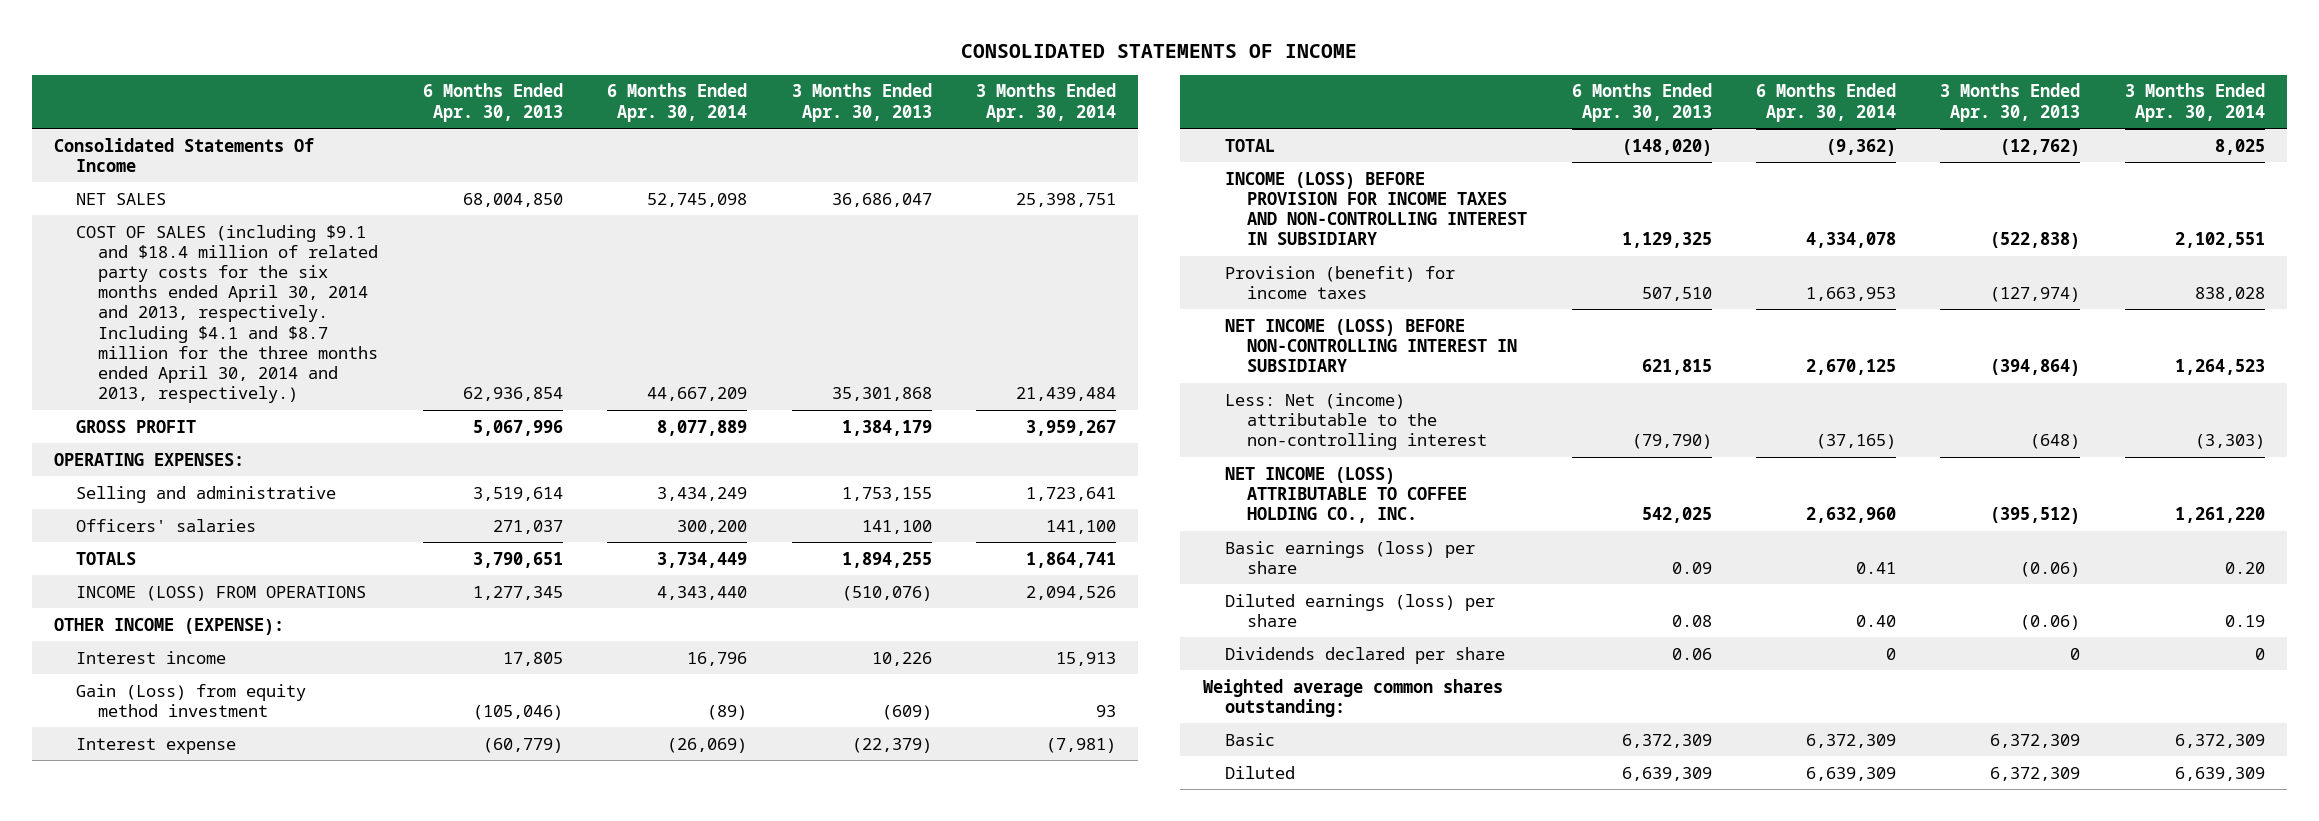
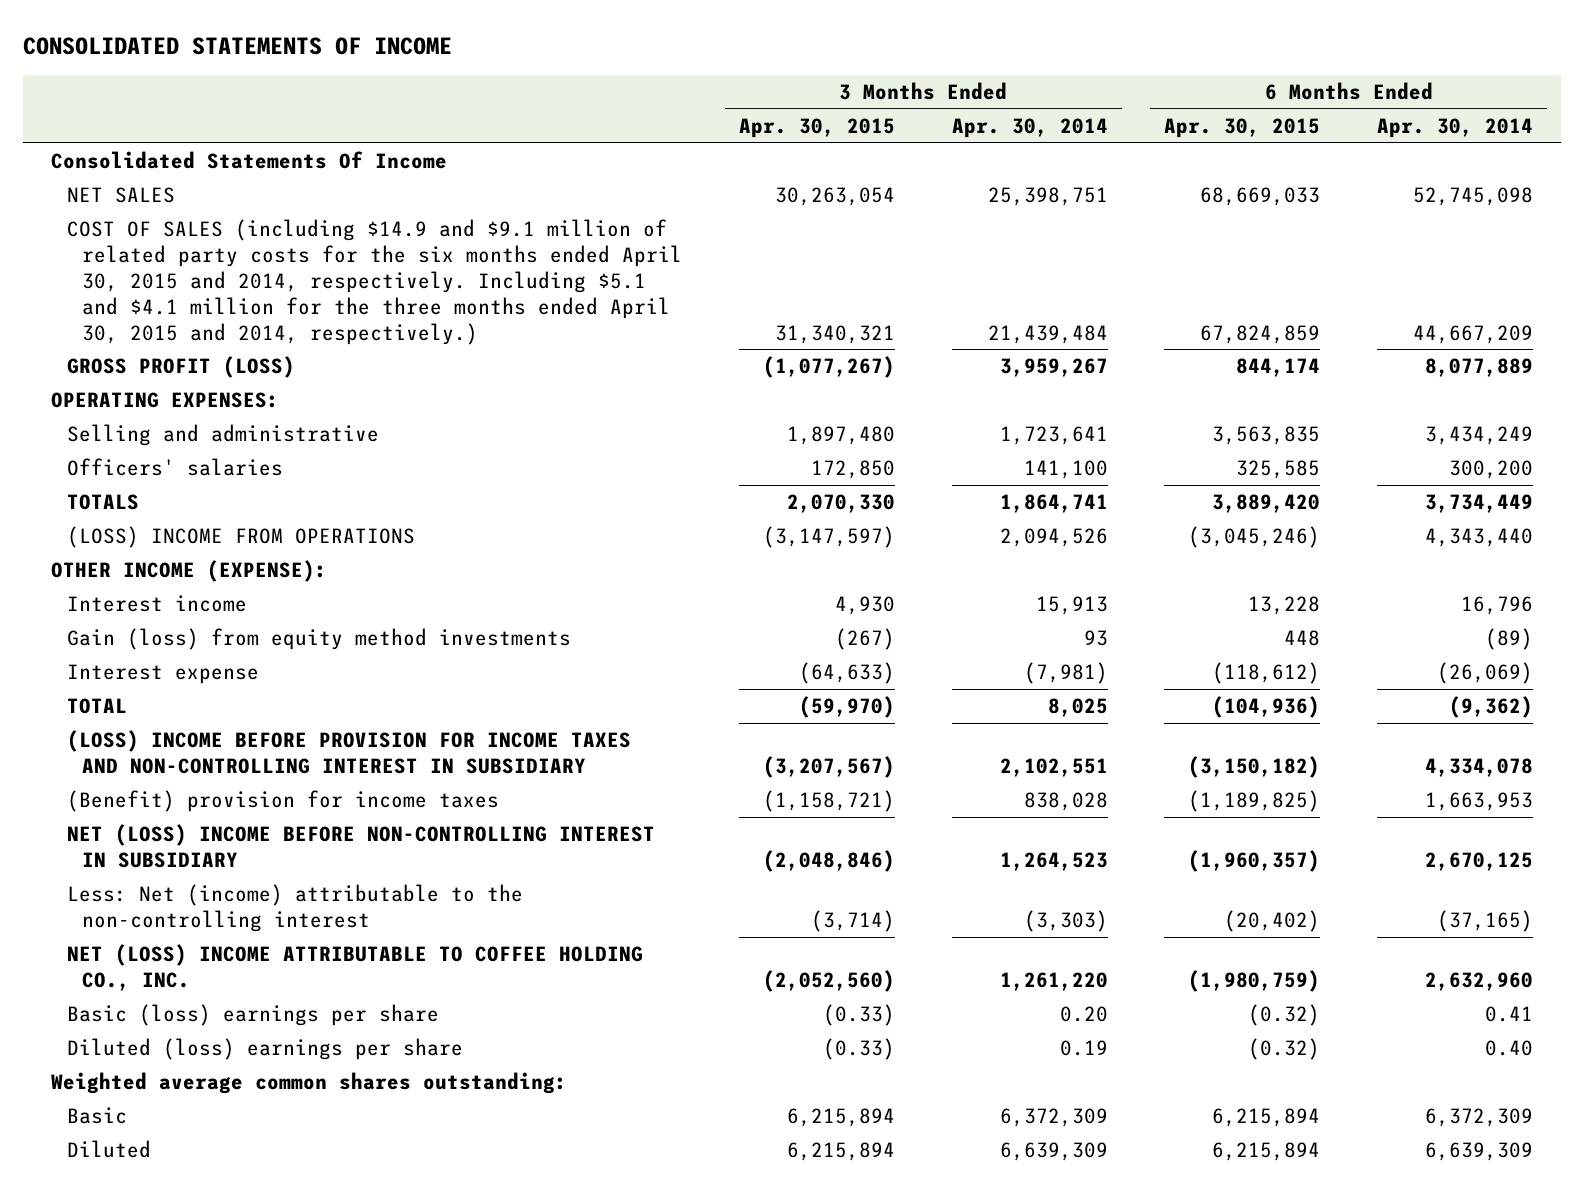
- | 6 Months Ended Apr. 30, 2013 | 6 Months Ended Apr. 30, 2014 | 3 Months Ended Apr. 30, 2013 | 3 Months Ended Apr. 30, 2014
+ | 3 Months Ended Apr. 30, 2015 | 3 Months Ended Apr. 30, 2014 | 6 Months Ended Apr. 30, 2015 | 6 Months Ended Apr. 30, 2014
- COST OF SALES (including $9.1 and $18.4 million of related party costs for the six months ended April 30, 2014 and 2013, respectively. Including $4.1 and $8.7 million for the three months ended April 30, 2014 and 2013, respectively.) | 62,936,854 | 44,667,209 | 35,301,868 | 21,439,484
- GROSS PROFIT | 5,067,996 | 8,077,889 | 1,384,179 | 3,959,267
+ COST OF SALES (including $14.9 and $9.1 million of related party costs for the six months ended April 30, 2015 and 2014, respectively. Including $5.1 and $4.1 million for the three months ended April 30, 2015 and 2014, respectively.) | 31,340,321 | 21,439,484 | 67,824,859 | 44,667,209
+ GROSS PROFIT (LOSS) | (1,077,267) | 3,959,267 | 844,174 | 8,077,889
- INCOME (LOSS) FROM OPERATIONS | 1,277,345 | 4,343,440 | (510,076) | 2,094,526
+ (LOSS) INCOME FROM OPERATIONS | (3,147,597) | 2,094,526 | (3,045,246) | 4,343,440
- Gain (Loss) from equity method investment | (105,046) | (89) | (609) | 93
+ Gain (loss) from equity method investments | (267) | 93 | 448 | (89)
- INCOME (LOSS) BEFORE PROVISION FOR INCOME TAXES AND NON-CONTROLLING INTEREST IN SUBSIDIARY | 1,129,325 | 4,334,078 | (522,838) | 2,102,551
- Provision (benefit) for income taxes | 507,510 | 1,663,953 | (127,974) | 838,028
- NET INCOME (LOSS) BEFORE NON-CONTROLLING INTEREST IN SUBSIDIARY | 621,815 | 2,670,125 | (394,864) | 1,264,523
+ (LOSS) INCOME BEFORE PROVISION FOR INCOME TAXES AND NON-CONTROLLING INTEREST IN SUBSIDIARY | (3,207,567) | 2,102,551 | (3,150,182) | 4,334,078
+ (Benefit) provision for income taxes | (1,158,721) | 838,028 | (1,189,825) | 1,663,953
+ NET (LOSS) INCOME BEFORE NON-CONTROLLING INTEREST IN SUBSIDIARY | (2,048,846) | 1,264,523 | (1,960,357) | 2,670,125
- NET INCOME (LOSS) ATTRIBUTABLE TO COFFEE HOLDING CO., INC. | 542,025 | 2,632,960 | (395,512) | 1,261,220
- Basic earnings (loss) per share | 0.09 | 0.41 | (0.06) | 0.20
- Diluted earnings (loss) per share | 0.08 | 0.40 | (0.06) | 0.19
- Dividends declared per share | 0.06 | 0 | 0 | 0
+ NET (LOSS) INCOME ATTRIBUTABLE TO COFFEE HOLDING CO., INC. | (2,052,560) | 1,261,220 | (1,980,759) | 2,632,960
+ Basic (loss) earnings per share | (0.33) | 0.20 | (0.32) | 0.41
+ Diluted (loss) earnings per share | (0.33) | 0.19 | (0.32) | 0.40

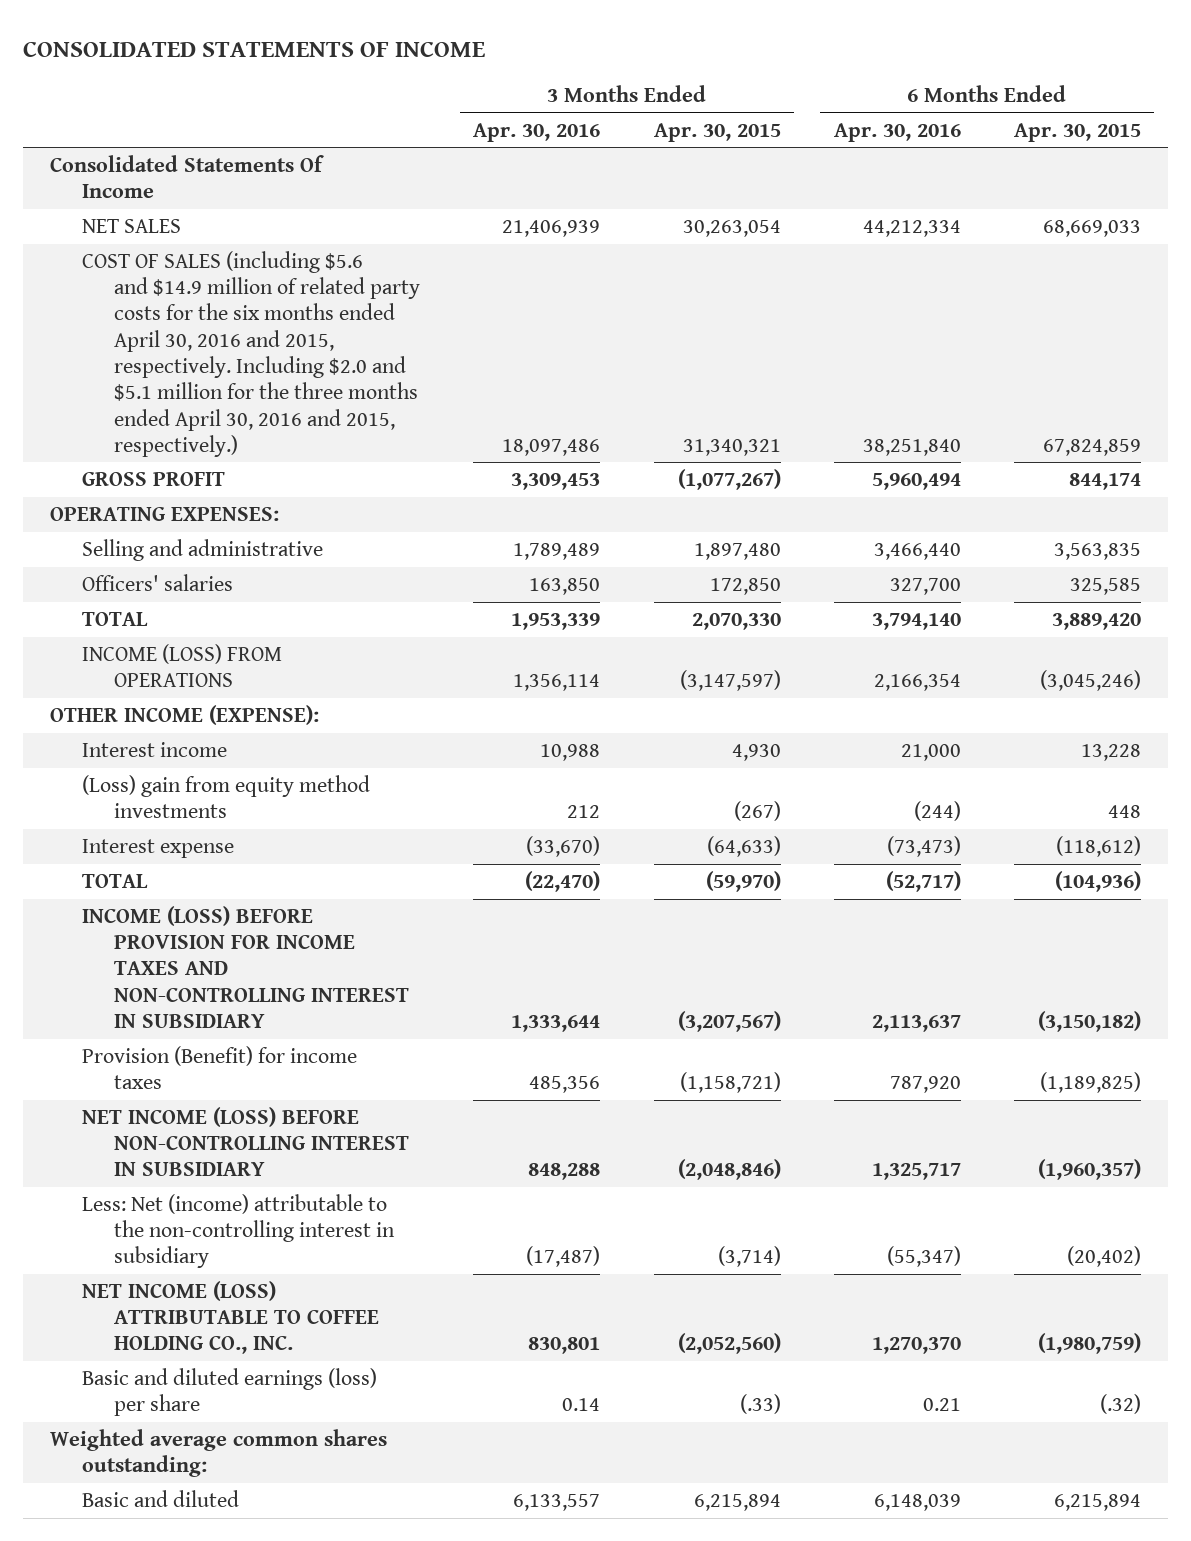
- | 3 Months Ended Apr. 30, 2015 | 3 Months Ended Apr. 30, 2014 | 6 Months Ended Apr. 30, 2015 | 6 Months Ended Apr. 30, 2014
+ | 3 Months Ended Apr. 30, 2016 | 3 Months Ended Apr. 30, 2015 | 6 Months Ended Apr. 30, 2016 | 6 Months Ended Apr. 30, 2015
- COST OF SALES (including $14.9 and $9.1 million of related party costs for the six months ended April 30, 2015 and 2014, respectively. Including $5.1 and $4.1 million for the three months ended April 30, 2015 and 2014, respectively.) | 31,340,321 | 21,439,484 | 67,824,859 | 44,667,209
- GROSS PROFIT (LOSS) | (1,077,267) | 3,959,267 | 844,174 | 8,077,889
+ COST OF SALES (including $5.6 and $14.9 million of related party costs for the six months ended April 30, 2016 and 2015, respectively. Including $2.0 and $5.1 million for the three months ended April 30, 2016 and 2015, respectively.) | 18,097,486 | 31,340,321 | 38,251,840 | 67,824,859
+ GROSS PROFIT | 3,309,453 | (1,077,267) | 5,960,494 | 844,174
- TOTALS | 2,070,330 | 1,864,741 | 3,889,420 | 3,734,449
- (LOSS) INCOME FROM OPERATIONS | (3,147,597) | 2,094,526 | (3,045,246) | 4,343,440
+ TOTAL | 1,953,339 | 2,070,330 | 3,794,140 | 3,889,420
+ INCOME (LOSS) FROM OPERATIONS | 1,356,114 | (3,147,597) | 2,166,354 | (3,045,246)
- Gain (loss) from equity method investments | (267) | 93 | 448 | (89)
+ (Loss) gain from equity method investments | 212 | (267) | (244) | 448
- (LOSS) INCOME BEFORE PROVISION FOR INCOME TAXES AND NON-CONTROLLING INTEREST IN SUBSIDIARY | (3,207,567) | 2,102,551 | (3,150,182) | 4,334,078
- (Benefit) provision for income taxes | (1,158,721) | 838,028 | (1,189,825) | 1,663,953
- NET (LOSS) INCOME BEFORE NON-CONTROLLING INTEREST IN SUBSIDIARY | (2,048,846) | 1,264,523 | (1,960,357) | 2,670,125
- Less: Net (income) attributable to the non-controlling interest | (3,714) | (3,303) | (20,402) | (37,165)
- NET (LOSS) INCOME ATTRIBUTABLE TO COFFEE HOLDING CO., INC. | (2,052,560) | 1,261,220 | (1,980,759) | 2,632,960
- Basic (loss) earnings per share | (0.33) | 0.20 | (0.32) | 0.41
- Diluted (loss) earnings per share | (0.33) | 0.19 | (0.32) | 0.40
+ INCOME (LOSS) BEFORE PROVISION FOR INCOME TAXES AND NON-CONTROLLING INTEREST IN SUBSIDIARY | 1,333,644 | (3,207,567) | 2,113,637 | (3,150,182)
+ Provision (Benefit) for income taxes | 485,356 | (1,158,721) | 787,920 | (1,189,825)
+ NET INCOME (LOSS) BEFORE NON-CONTROLLING INTEREST IN SUBSIDIARY | 848,288 | (2,048,846) | 1,325,717 | (1,960,357)
+ Less: Net (income) attributable to the non-controlling interest in subsidiary | (17,487) | (3,714) | (55,347) | (20,402)
+ NET INCOME (LOSS) ATTRIBUTABLE TO COFFEE HOLDING CO., INC. | 830,801 | (2,052,560) | 1,270,370 | (1,980,759)
+ Basic and diluted earnings (loss) per share | 0.14 | (.33) | 0.21 | (.32)
- Basic | 6,215,894 | 6,372,309 | 6,215,894 | 6,372,309
- Diluted | 6,215,894 | 6,639,309 | 6,215,894 | 6,639,309
+ Basic and diluted | 6,133,557 | 6,215,894 | 6,148,039 | 6,215,894

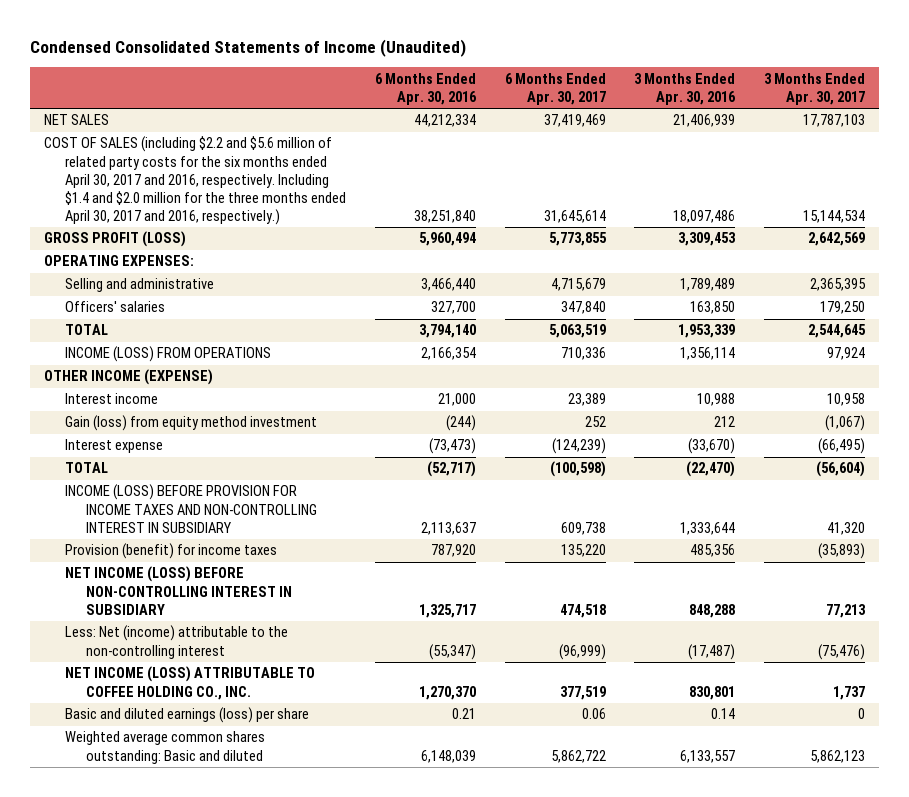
- CONSOLIDATED STATEMENTS OF INCOME
+ Condensed Consolidated Statements of Income (Unaudited)
- | 3 Months Ended Apr. 30, 2016 | 3 Months Ended Apr. 30, 2015 | 6 Months Ended Apr. 30, 2016 | 6 Months Ended Apr. 30, 2015
+ | 6 Months Ended Apr. 30, 2016 | 6 Months Ended Apr. 30, 2017 | 3 Months Ended Apr. 30, 2016 | 3 Months Ended Apr. 30, 2017
- Consolidated Statements Of Income
- COST OF SALES (including $5.6 and $14.9 million of related party costs for the six months ended April 30, 2016 and 2015, respectively. Including $2.0 and $5.1 million for the three months ended April 30, 2016 and 2015, respectively.) | 18,097,486 | 31,340,321 | 38,251,840 | 67,824,859
- GROSS PROFIT | 3,309,453 | (1,077,267) | 5,960,494 | 844,174
+ COST OF SALES (including $2.2 and $5.6 million of related party costs for the six months ended April 30, 2017 and 2016, respectively. Including $1.4 and $2.0 million for the three months ended April 30, 2017 and 2016, respectively.) | 38,251,840 | 31,645,614 | 18,097,486 | 15,144,534
+ GROSS PROFIT (LOSS) | 5,960,494 | 5,773,855 | 3,309,453 | 2,642,569
- OTHER INCOME (EXPENSE):
+ OTHER INCOME (EXPENSE)
- (Loss) gain from equity method investments | 212 | (267) | (244) | 448
+ Gain (loss) from equity method investment | (244) | 252 | 212 | (1,067)
- Provision (Benefit) for income taxes | 485,356 | (1,158,721) | 787,920 | (1,189,825)
+ Provision (benefit) for income taxes | 787,920 | 135,220 | 485,356 | (35,893)
- Less: Net (income) attributable to the non-controlling interest in subsidiary | (17,487) | (3,714) | (55,347) | (20,402)
+ Less: Net (income) attributable to the non-controlling interest | (55,347) | (96,999) | (17,487) | (75,476)
- Weighted average common shares outstanding:
- Basic and diluted | 6,133,557 | 6,215,894 | 6,148,039 | 6,215,894
+ Weighted average common shares outstanding: Basic and diluted | 6,148,039 | 5,862,722 | 6,133,557 | 5,862,123

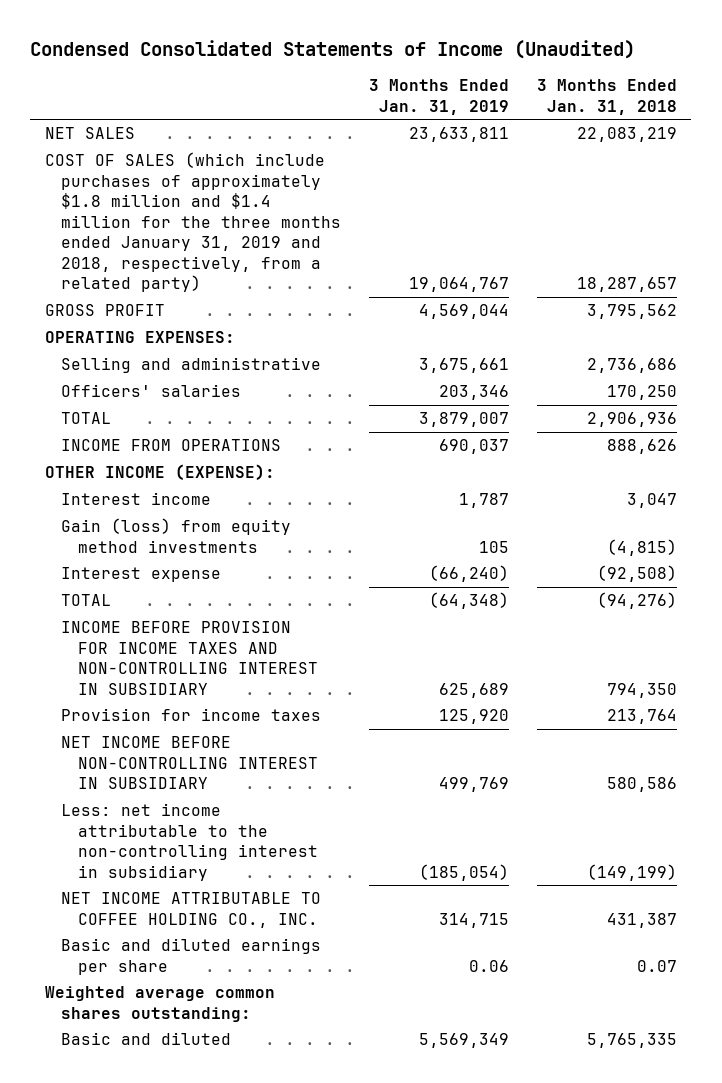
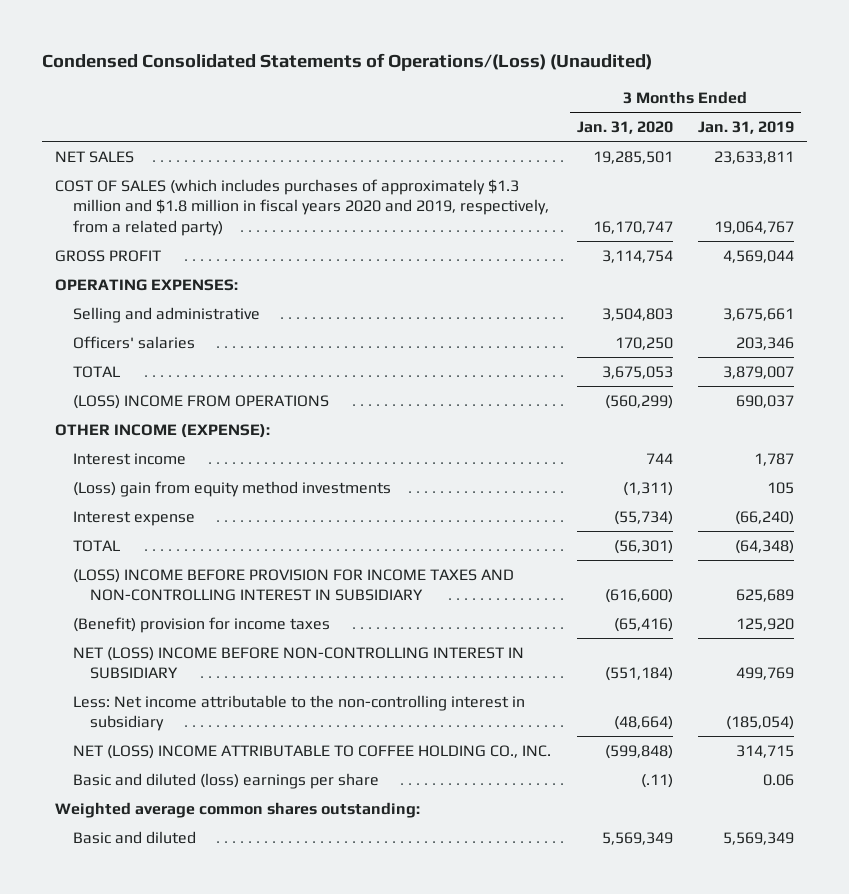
- Condensed Consolidated Statements of Income (Unaudited)
+ Condensed Consolidated Statements of Operations/(Loss) (Unaudited)
- | 3 Months Ended Jan. 31, 2019 | 3 Months Ended Jan. 31, 2018
+ | 3 Months Ended Jan. 31, 2020 | 3 Months Ended Jan. 31, 2019
- COST OF SALES (which include purchases of approximately $1.8 million and $1.4 million for the three months ended January 31, 2019 and 2018, respectively, from a related party) | 19,064,767 | 18,287,657
+ COST OF SALES (which includes purchases of approximately $1.3 million and $1.8 million in fiscal years 2020 and 2019, respectively, from a related party) | 16,170,747 | 19,064,767
- INCOME FROM OPERATIONS | 690,037 | 888,626
+ (LOSS) INCOME FROM OPERATIONS | (560,299) | 690,037
- Gain (loss) from equity method investments | 105 | (4,815)
+ (Loss) gain from equity method investments | (1,311) | 105
- INCOME BEFORE PROVISION FOR INCOME TAXES AND NON-CONTROLLING INTEREST IN SUBSIDIARY | 625,689 | 794,350
- Provision for income taxes | 125,920 | 213,764
- NET INCOME BEFORE NON-CONTROLLING INTEREST IN SUBSIDIARY | 499,769 | 580,586
- Less: net income attributable to the non-controlling interest in subsidiary | (185,054) | (149,199)
- NET INCOME ATTRIBUTABLE TO COFFEE HOLDING CO., INC. | 314,715 | 431,387
- Basic and diluted earnings per share | 0.06 | 0.07
+ (LOSS) INCOME BEFORE PROVISION FOR INCOME TAXES AND NON-CONTROLLING INTEREST IN SUBSIDIARY | (616,600) | 625,689
+ (Benefit) provision for income taxes | (65,416) | 125,920
+ NET (LOSS) INCOME BEFORE NON-CONTROLLING INTEREST IN SUBSIDIARY | (551,184) | 499,769
+ Less: Net income attributable to the non-controlling interest in subsidiary | (48,664) | (185,054)
+ NET (LOSS) INCOME ATTRIBUTABLE TO COFFEE HOLDING CO., INC. | (599,848) | 314,715
+ Basic and diluted (loss) earnings per share | (.11) | 0.06

